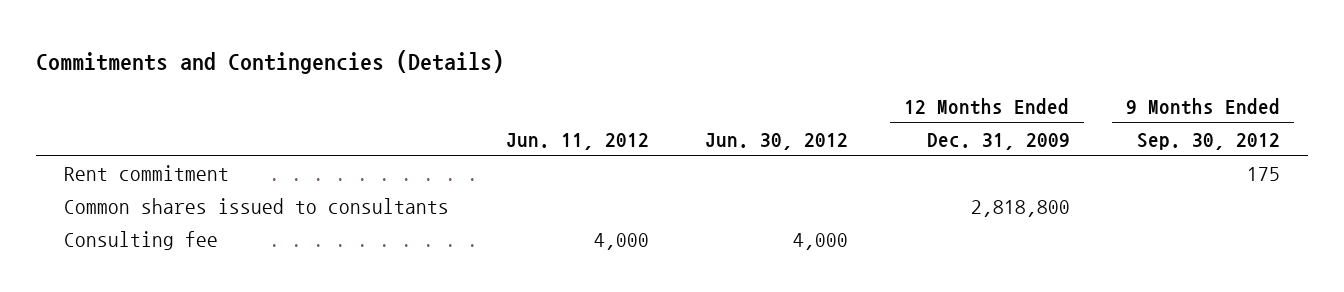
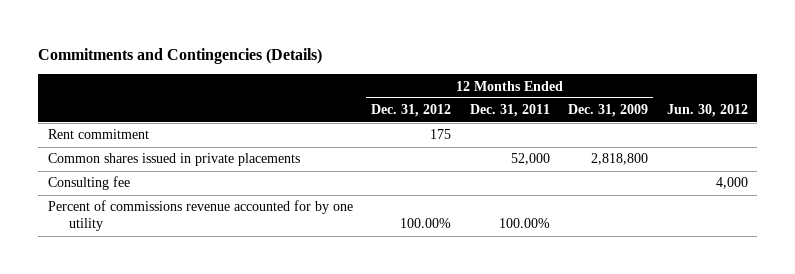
- | Jun. 11, 2012 | Jun. 30, 2012 | 12 Months Ended Dec. 31, 2009 | 9 Months Ended Sep. 30, 2012
+ | 12 Months Ended Dec. 31, 2012 | 12 Months Ended Dec. 31, 2011 | 12 Months Ended Dec. 31, 2009 | Jun. 30, 2012
- Common shares issued to consultants | | | 2,818,800 |
+ Common shares issued in private placements | | 52,000 | 2,818,800 |
+ Percent of commissions revenue accounted for by one utility | 100.00% | 100.00% | |

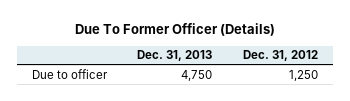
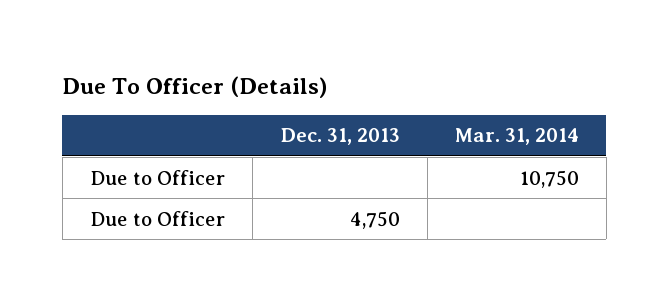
- Due To Former Officer (Details)
+ Due To Officer (Details)
- | Dec. 31, 2013 | Dec. 31, 2012
+ | Dec. 31, 2013 | Mar. 31, 2014
- Due to officer | 4,750 | 1,250
+ Due to Officer | | 10,750
+ Due to Officer | 4,750 |

